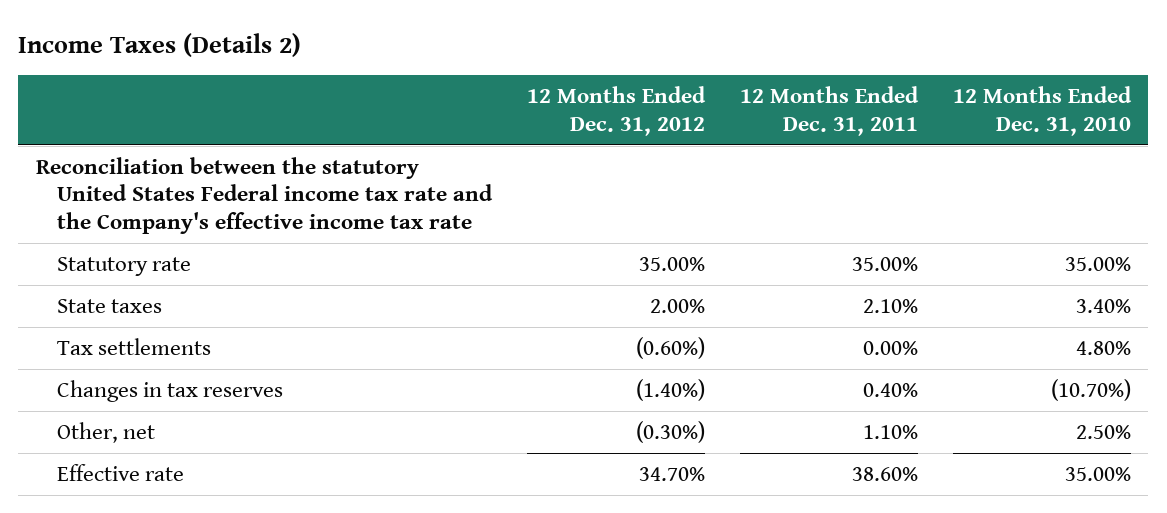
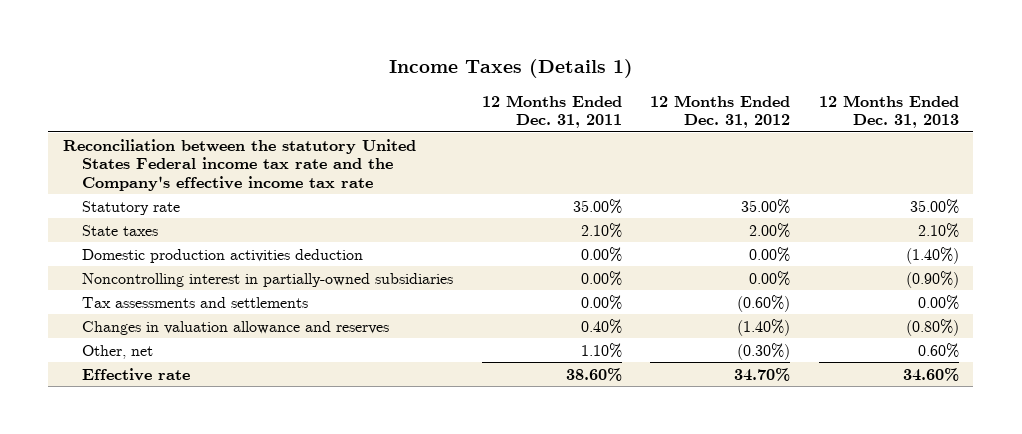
- Income Taxes (Details 2)
+ Income Taxes (Details 1)
- | 12 Months Ended Dec. 31, 2012 | 12 Months Ended Dec. 31, 2011 | 12 Months Ended Dec. 31, 2010
+ | 12 Months Ended Dec. 31, 2011 | 12 Months Ended Dec. 31, 2012 | 12 Months Ended Dec. 31, 2013
- Tax settlements | (0.60%) | 0.00% | 4.80%
- Changes in tax reserves | (1.40%) | 0.40% | (10.70%)
+ Domestic production activities deduction | 0.00% | 0.00% | (1.40%)
+ Noncontrolling interest in partially-owned subsidiaries | 0.00% | 0.00% | (0.90%)
+ Tax assessments and settlements | 0.00% | (0.60%) | 0.00%
+ Changes in valuation allowance and reserves | 0.40% | (1.40%) | (0.80%)

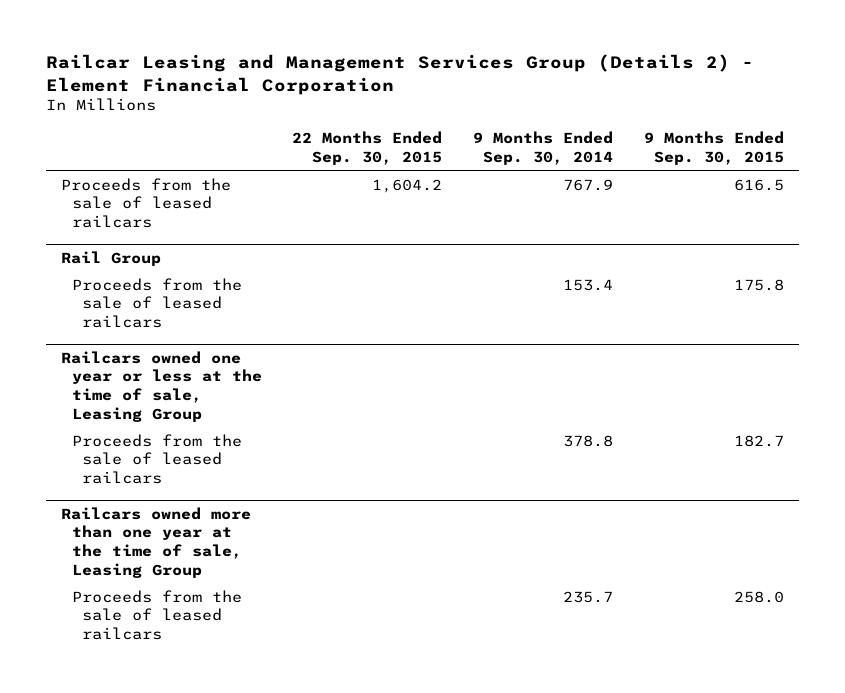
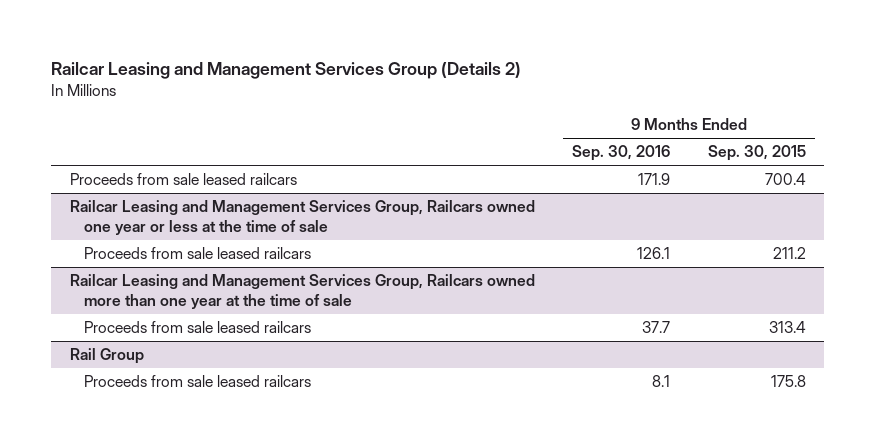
- Railcar Leasing and Management Services Group (Details 2) - Element Financial Corporation
+ Railcar Leasing and Management Services Group (Details 2)
- | 22 Months Ended Sep. 30, 2015 | 9 Months Ended Sep. 30, 2014 | 9 Months Ended Sep. 30, 2015
+ | 9 Months Ended Sep. 30, 2016 | 9 Months Ended Sep. 30, 2015
- Proceeds from the sale of leased railcars | 1,604.2 | 767.9 | 616.5
+ Proceeds from sale leased railcars | 171.9 | 700.4
+ Railcar Leasing and Management Services Group, Railcars owned one year or less at the time of sale
+ Proceeds from sale leased railcars | 126.1 | 211.2
+ Railcar Leasing and Management Services Group, Railcars owned more than one year at the time of sale
+ Proceeds from sale leased railcars | 37.7 | 313.4
@ Rail Group
- Proceeds from the sale of leased railcars | | 153.4 | 175.8
- Railcars owned one year or less at the time of sale, Leasing Group
- Proceeds from the sale of leased railcars | | 378.8 | 182.7
- Railcars owned more than one year at the time of sale, Leasing Group
- Proceeds from the sale of leased railcars | | 235.7 | 258.0
@ Rail Group
+ Proceeds from sale leased railcars | 8.1 | 175.8

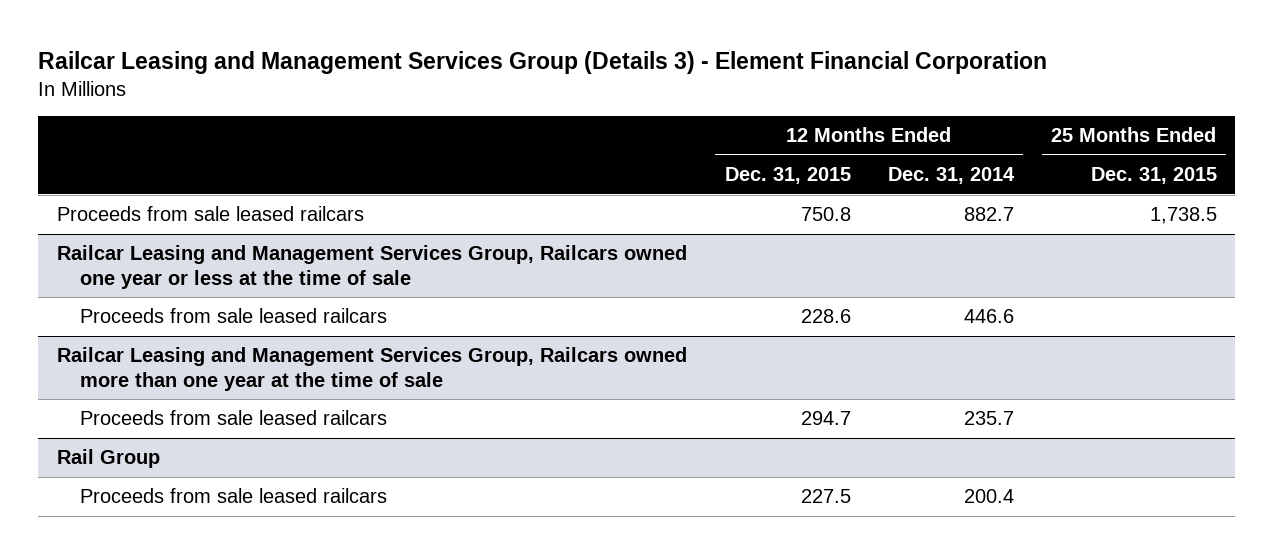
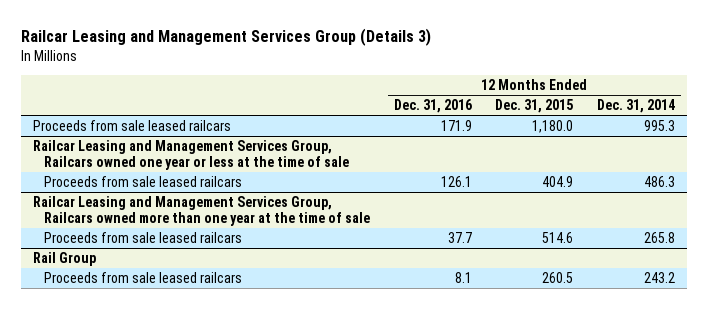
- Railcar Leasing and Management Services Group (Details 3) - Element Financial Corporation
+ Railcar Leasing and Management Services Group (Details 3)
- | 12 Months Ended Dec. 31, 2015 | 12 Months Ended Dec. 31, 2014 | 25 Months Ended Dec. 31, 2015
+ | 12 Months Ended Dec. 31, 2016 | 12 Months Ended Dec. 31, 2015 | 12 Months Ended Dec. 31, 2014
- Proceeds from sale leased railcars | 750.8 | 882.7 | 1,738.5
+ Proceeds from sale leased railcars | 171.9 | 1,180.0 | 995.3
@ Railcar Leasing and Management Services Group, Railcars owned one year or less at the time of sale
- Proceeds from sale leased railcars | 228.6 | 446.6 |
+ Proceeds from sale leased railcars | 126.1 | 404.9 | 486.3
@ Railcar Leasing and Management Services Group, Railcars owned more than one year at the time of sale
- Proceeds from sale leased railcars | 294.7 | 235.7 |
+ Proceeds from sale leased railcars | 37.7 | 514.6 | 265.8
@ Rail Group
- Proceeds from sale leased railcars | 227.5 | 200.4 |
+ Proceeds from sale leased railcars | 8.1 | 260.5 | 243.2

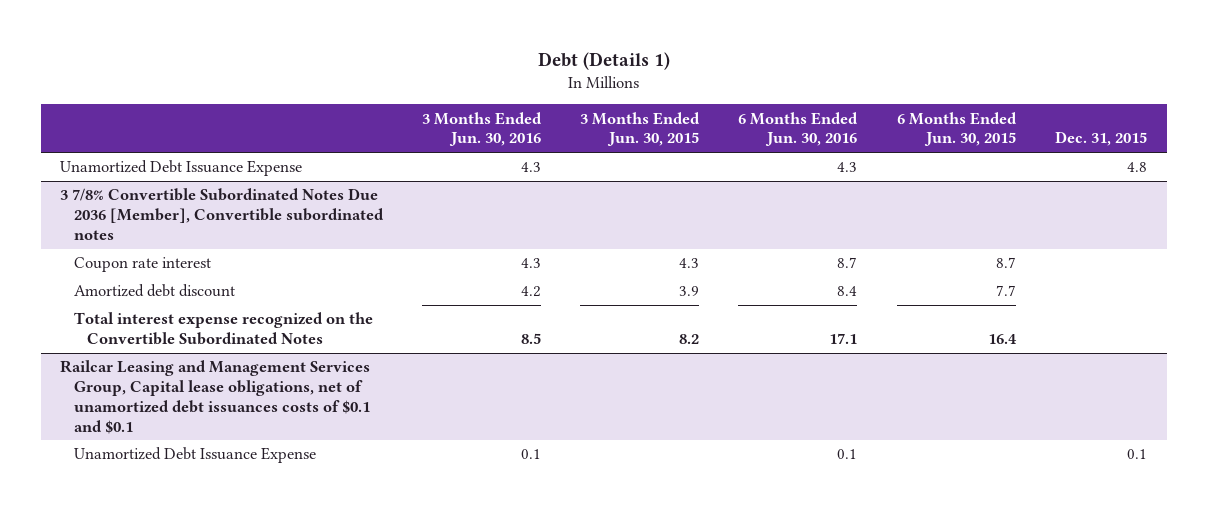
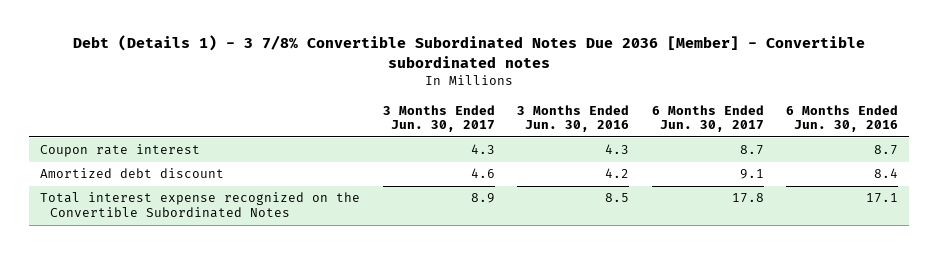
- Debt (Details 1)
+ Debt (Details 1) - 3 7/8% Convertible Subordinated Notes Due 2036 [Member] - Convertible subordinated notes
- | 3 Months Ended Jun. 30, 2016 | 3 Months Ended Jun. 30, 2015 | 6 Months Ended Jun. 30, 2016 | 6 Months Ended Jun. 30, 2015 | Dec. 31, 2015
+ | 3 Months Ended Jun. 30, 2017 | 3 Months Ended Jun. 30, 2016 | 6 Months Ended Jun. 30, 2017 | 6 Months Ended Jun. 30, 2016
- Unamortized Debt Issuance Expense | 4.3 | | 4.3 | | 4.8
- 3 7/8% Convertible Subordinated Notes Due 2036 [Member], Convertible subordinated notes
- Railcar Leasing and Management Services Group, Capital lease obligations, net of unamortized debt issuances costs of $0.1 and $0.1
- Unamortized Debt Issuance Expense | 0.1 | | 0.1 | | 0.1

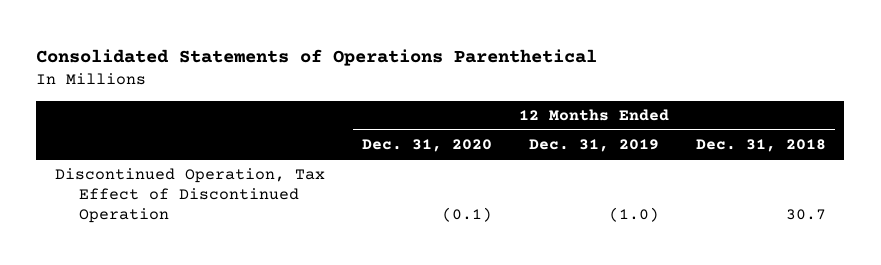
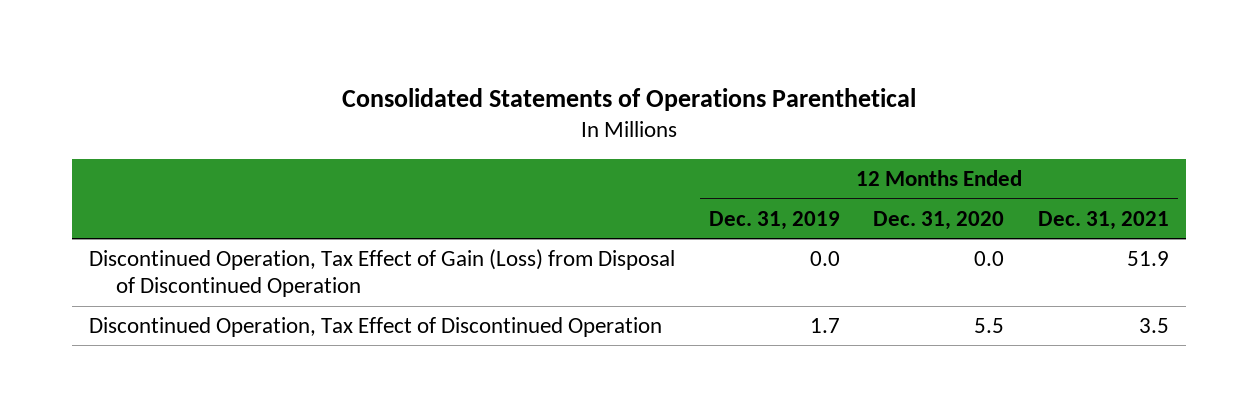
- | 12 Months Ended Dec. 31, 2020 | 12 Months Ended Dec. 31, 2019 | 12 Months Ended Dec. 31, 2018
+ | 12 Months Ended Dec. 31, 2019 | 12 Months Ended Dec. 31, 2020 | 12 Months Ended Dec. 31, 2021
- Discontinued Operation, Tax Effect of Discontinued Operation | (0.1) | (1.0) | 30.7
+ Discontinued Operation, Tax Effect of Gain (Loss) from Disposal of Discontinued Operation | 0.0 | 0.0 | 51.9
+ Discontinued Operation, Tax Effect of Discontinued Operation | 1.7 | 5.5 | 3.5

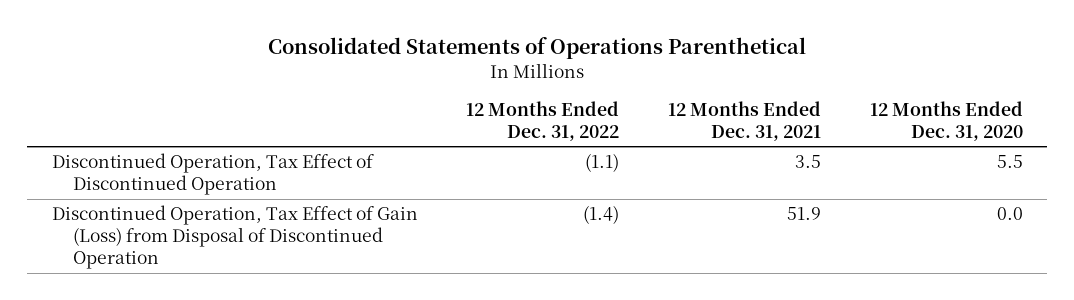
- | 12 Months Ended Dec. 31, 2019 | 12 Months Ended Dec. 31, 2020 | 12 Months Ended Dec. 31, 2021
+ | 12 Months Ended Dec. 31, 2022 | 12 Months Ended Dec. 31, 2021 | 12 Months Ended Dec. 31, 2020
moved down: Discontinued Operation, Tax Effect of Gain (Loss) from Disposal of Discontinued Operation | (1.4) | 51.9 | 0.0

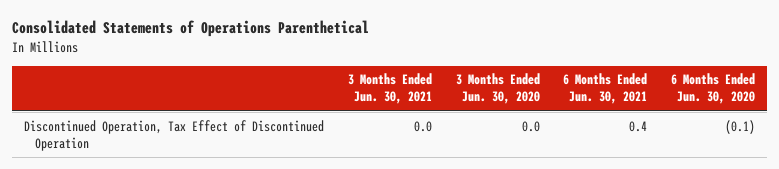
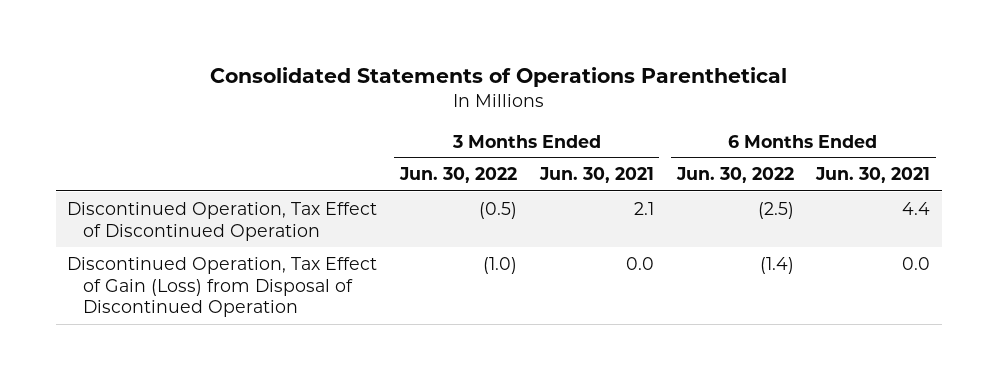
- | 3 Months Ended Jun. 30, 2021 | 3 Months Ended Jun. 30, 2020 | 6 Months Ended Jun. 30, 2021 | 6 Months Ended Jun. 30, 2020
+ | 3 Months Ended Jun. 30, 2022 | 3 Months Ended Jun. 30, 2021 | 6 Months Ended Jun. 30, 2022 | 6 Months Ended Jun. 30, 2021
- Discontinued Operation, Tax Effect of Discontinued Operation | 0.0 | 0.0 | 0.4 | (0.1)
+ Discontinued Operation, Tax Effect of Discontinued Operation | (0.5) | 2.1 | (2.5) | 4.4
+ Discontinued Operation, Tax Effect of Gain (Loss) from Disposal of Discontinued Operation | (1.0) | 0.0 | (1.4) | 0.0

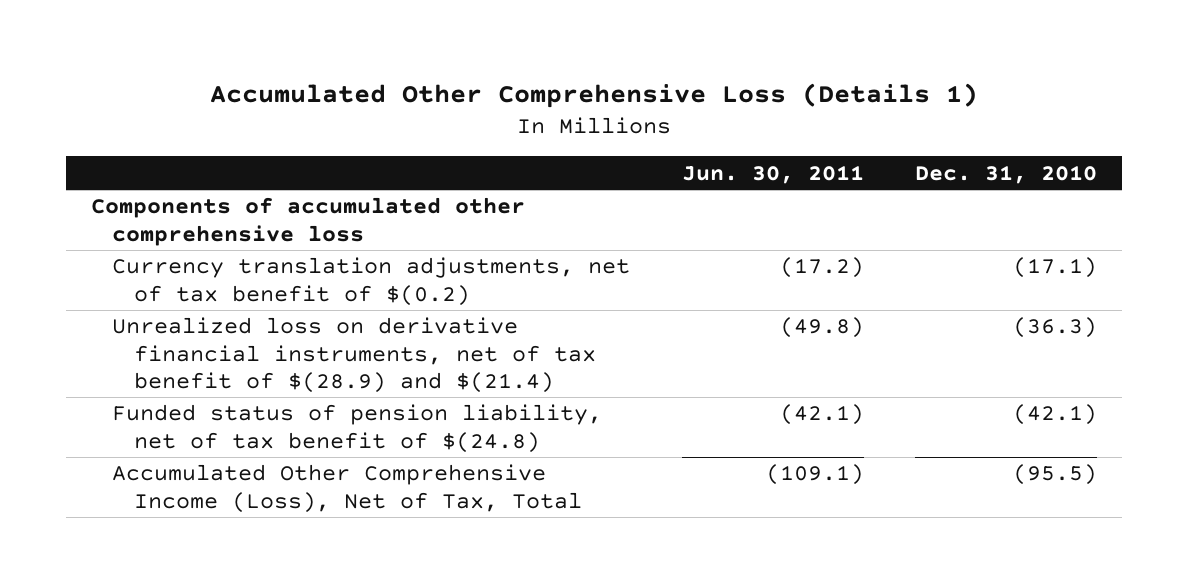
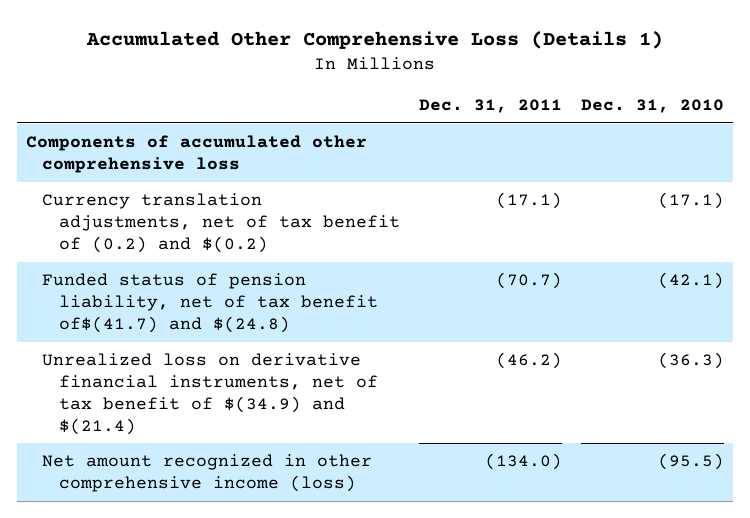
- | Jun. 30, 2011 | Dec. 31, 2010
+ | Dec. 31, 2011 | Dec. 31, 2010
- Currency translation adjustments, net of tax benefit of $(0.2) | (17.2) | (17.1)
- Unrealized loss on derivative financial instruments, net of tax benefit of $(28.9) and $(21.4) | (49.8) | (36.3)
- Funded status of pension liability, net of tax benefit of $(24.8) | (42.1) | (42.1)
- Accumulated Other Comprehensive Income (Loss), Net of Tax, Total | (109.1) | (95.5)
+ Currency translation adjustments, net of tax benefit of (0.2) and $(0.2) | (17.1) | (17.1)
+ Funded status of pension liability, net of tax benefit of$(41.7) and $(24.8) | (70.7) | (42.1)
+ Unrealized loss on derivative financial instruments, net of tax benefit of $(34.9) and $(21.4) | (46.2) | (36.3)
+ Net amount recognized in other comprehensive income (loss) | (134.0) | (95.5)

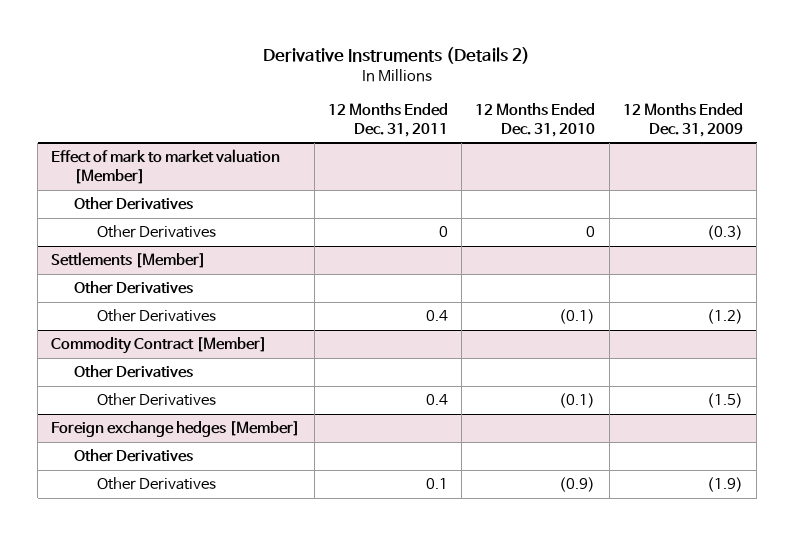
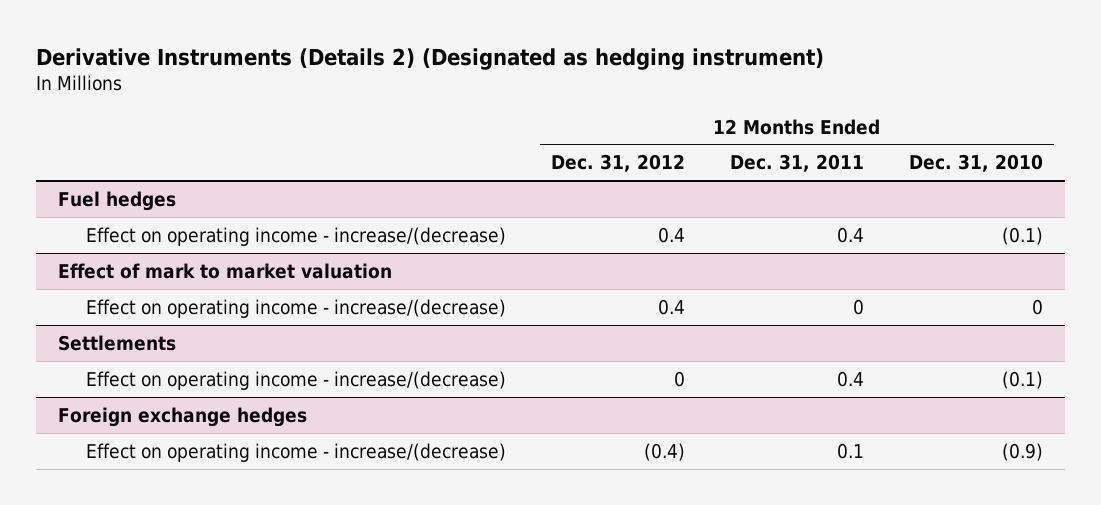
- Derivative Instruments (Details 2)
+ Derivative Instruments (Details 2) (Designated as hedging instrument)
- | 12 Months Ended Dec. 31, 2011 | 12 Months Ended Dec. 31, 2010 | 12 Months Ended Dec. 31, 2009
+ | 12 Months Ended Dec. 31, 2012 | 12 Months Ended Dec. 31, 2011 | 12 Months Ended Dec. 31, 2010
- Effect of mark to market valuation [Member]
- Other Derivatives
- Other Derivatives | 0 | 0 | (0.3)
- Settlements [Member]
- Other Derivatives
- Other Derivatives | 0.4 | (0.1) | (1.2)
- Commodity Contract [Member]
- Other Derivatives
- Other Derivatives | 0.4 | (0.1) | (1.5)
- Foreign exchange hedges [Member]
- Other Derivatives
- Other Derivatives | 0.1 | (0.9) | (1.9)
+ Fuel hedges
+ Effect on operating income - increase/(decrease) | 0.4 | 0.4 | (0.1)
+ Effect of mark to market valuation
+ Effect on operating income - increase/(decrease) | 0.4 | 0 | 0
+ Settlements
+ Effect on operating income - increase/(decrease) | 0 | 0.4 | (0.1)
+ Foreign exchange hedges
+ Effect on operating income - increase/(decrease) | (0.4) | 0.1 | (0.9)

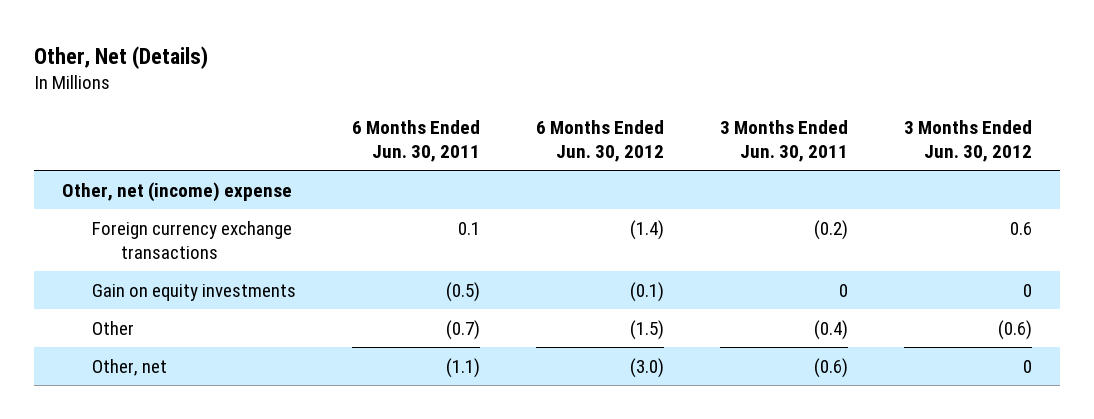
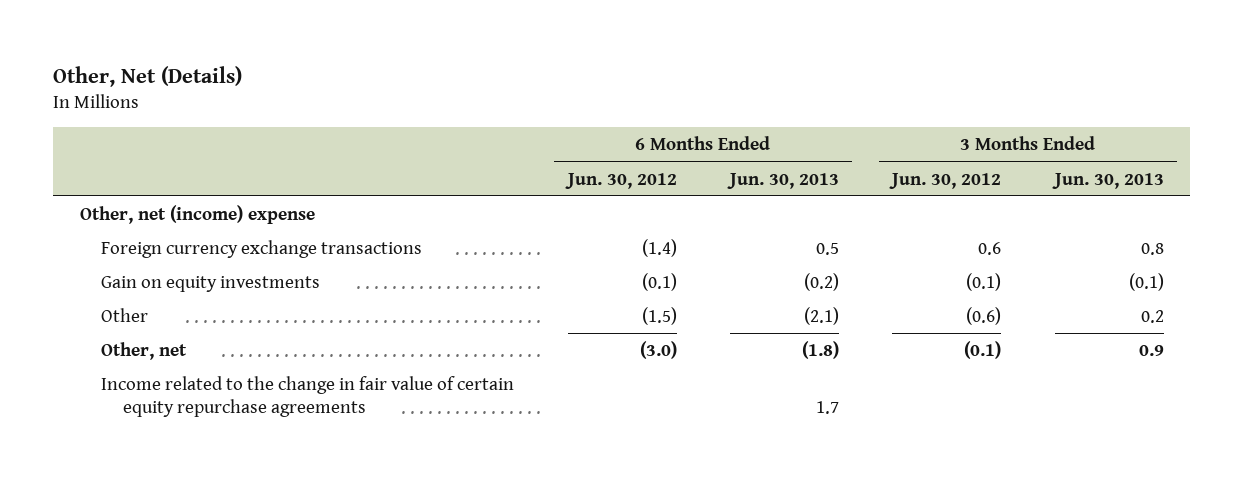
- | 6 Months Ended Jun. 30, 2011 | 6 Months Ended Jun. 30, 2012 | 3 Months Ended Jun. 30, 2011 | 3 Months Ended Jun. 30, 2012
+ | 6 Months Ended Jun. 30, 2012 | 6 Months Ended Jun. 30, 2013 | 3 Months Ended Jun. 30, 2012 | 3 Months Ended Jun. 30, 2013
- Gain on equity investments | (0.5) | (0.1) | 0 | 0
+ Gain on equity investments | (0.1) | (0.2) | (0.1) | (0.1)
- Other, net | (1.1) | (3.0) | (0.6) | 0
+ Other, net | (3.0) | (1.8) | (0.1) | 0.9
+ Income related to the change in fair value of certain equity repurchase agreements | | 1.7 | |

